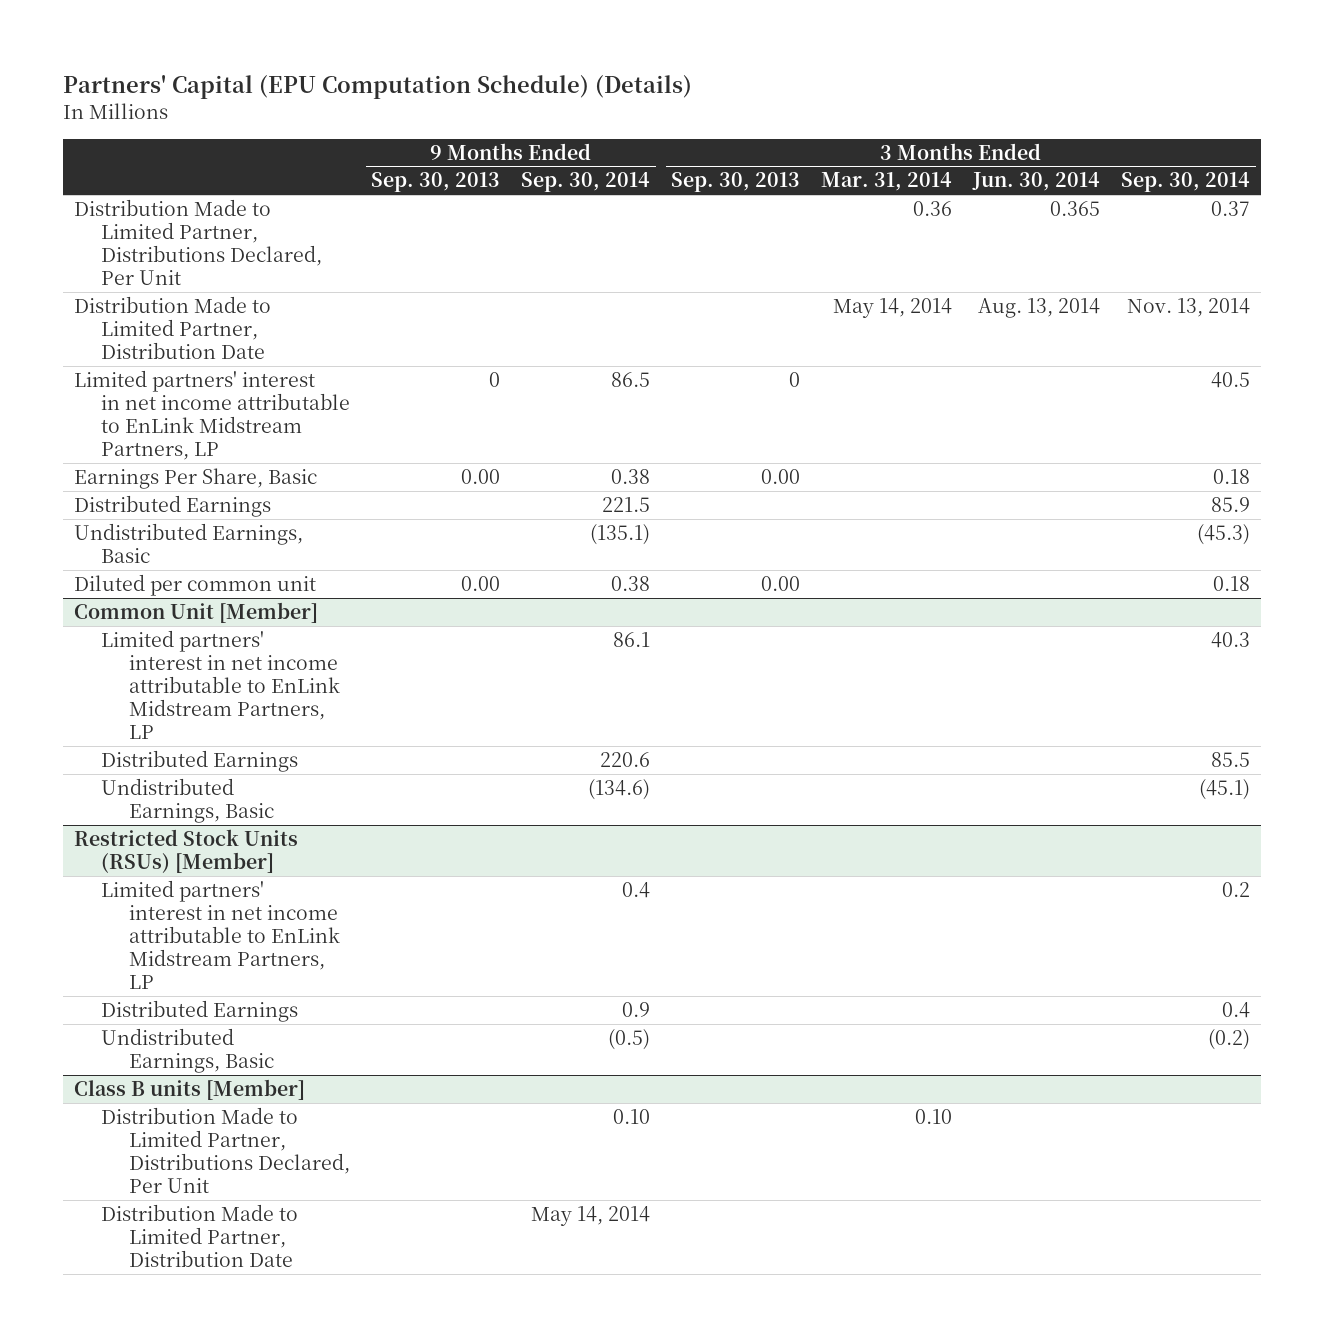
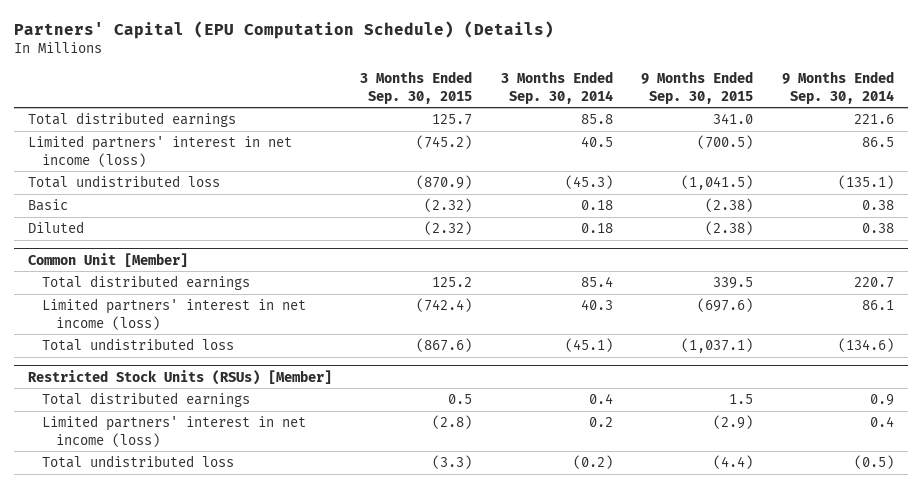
- | 9 Months Ended Sep. 30, 2013 | 9 Months Ended Sep. 30, 2014 | 3 Months Ended Sep. 30, 2013 | 3 Months Ended Mar. 31, 2014 | 3 Months Ended Jun. 30, 2014 | 3 Months Ended Sep. 30, 2014
+ | 3 Months Ended Sep. 30, 2015 | 3 Months Ended Sep. 30, 2014 | 9 Months Ended Sep. 30, 2015 | 9 Months Ended Sep. 30, 2014
- Distribution Made to Limited Partner, Distributions Declared, Per Unit | | | | 0.36 | 0.365 | 0.37
- Distribution Made to Limited Partner, Distribution Date | | | | May 14, 2014 | Aug. 13, 2014 | Nov. 13, 2014
- Limited partners' interest in net income attributable to EnLink Midstream Partners, LP | 0 | 86.5 | 0 | | | 40.5
- Earnings Per Share, Basic | 0.00 | 0.38 | 0.00 | | | 0.18
- Distributed Earnings | | 221.5 | | | | 85.9
- Undistributed Earnings, Basic | | (135.1) | | | | (45.3)
- Diluted per common unit | 0.00 | 0.38 | 0.00 | | | 0.18
+ Total distributed earnings | 125.7 | 85.8 | 341.0 | 221.6
+ Limited partners' interest in net income (loss) | (745.2) | 40.5 | (700.5) | 86.5
+ Total undistributed loss | (870.9) | (45.3) | (1,041.5) | (135.1)
+ Basic | (2.32) | 0.18 | (2.38) | 0.38
+ Diluted | (2.32) | 0.18 | (2.38) | 0.38
@ Common Unit [Member]
- Limited partners' interest in net income attributable to EnLink Midstream Partners, LP | | 86.1 | | | | 40.3
- Distributed Earnings | | 220.6 | | | | 85.5
- Undistributed Earnings, Basic | | (134.6) | | | | (45.1)
+ Total distributed earnings | 125.2 | 85.4 | 339.5 | 220.7
+ Limited partners' interest in net income (loss) | (742.4) | 40.3 | (697.6) | 86.1
+ Total undistributed loss | (867.6) | (45.1) | (1,037.1) | (134.6)
@ Restricted Stock Units (RSUs) [Member]
- Limited partners' interest in net income attributable to EnLink Midstream Partners, LP | | 0.4 | | | | 0.2
- Distributed Earnings | | 0.9 | | | | 0.4
- Undistributed Earnings, Basic | | (0.5) | | | | (0.2)
- Class B units [Member]
- Distribution Made to Limited Partner, Distributions Declared, Per Unit | | 0.10 | | 0.10 | |
- Distribution Made to Limited Partner, Distribution Date | | May 14, 2014 | | | |
@ Restricted Stock Units (RSUs) [Member]
+ Total distributed earnings | 0.5 | 0.4 | 1.5 | 0.9
+ Limited partners' interest in net income (loss) | (2.8) | 0.2 | (2.9) | 0.4
+ Total undistributed loss | (3.3) | (0.2) | (4.4) | (0.5)

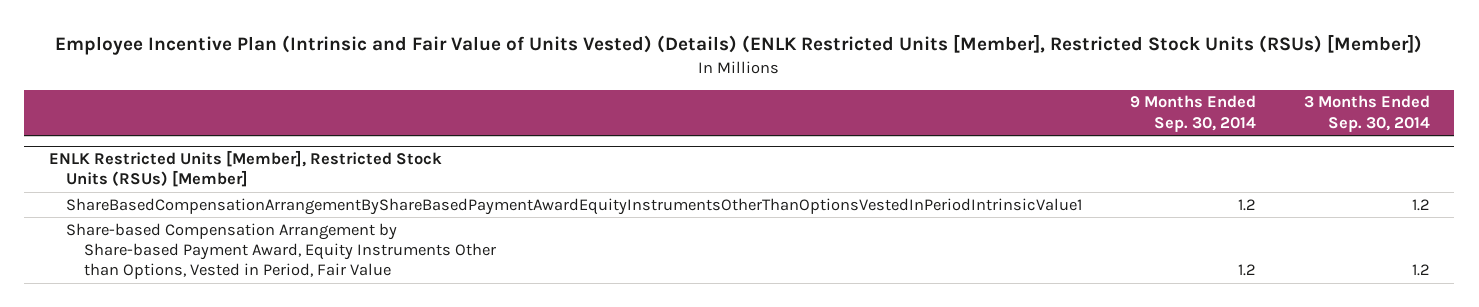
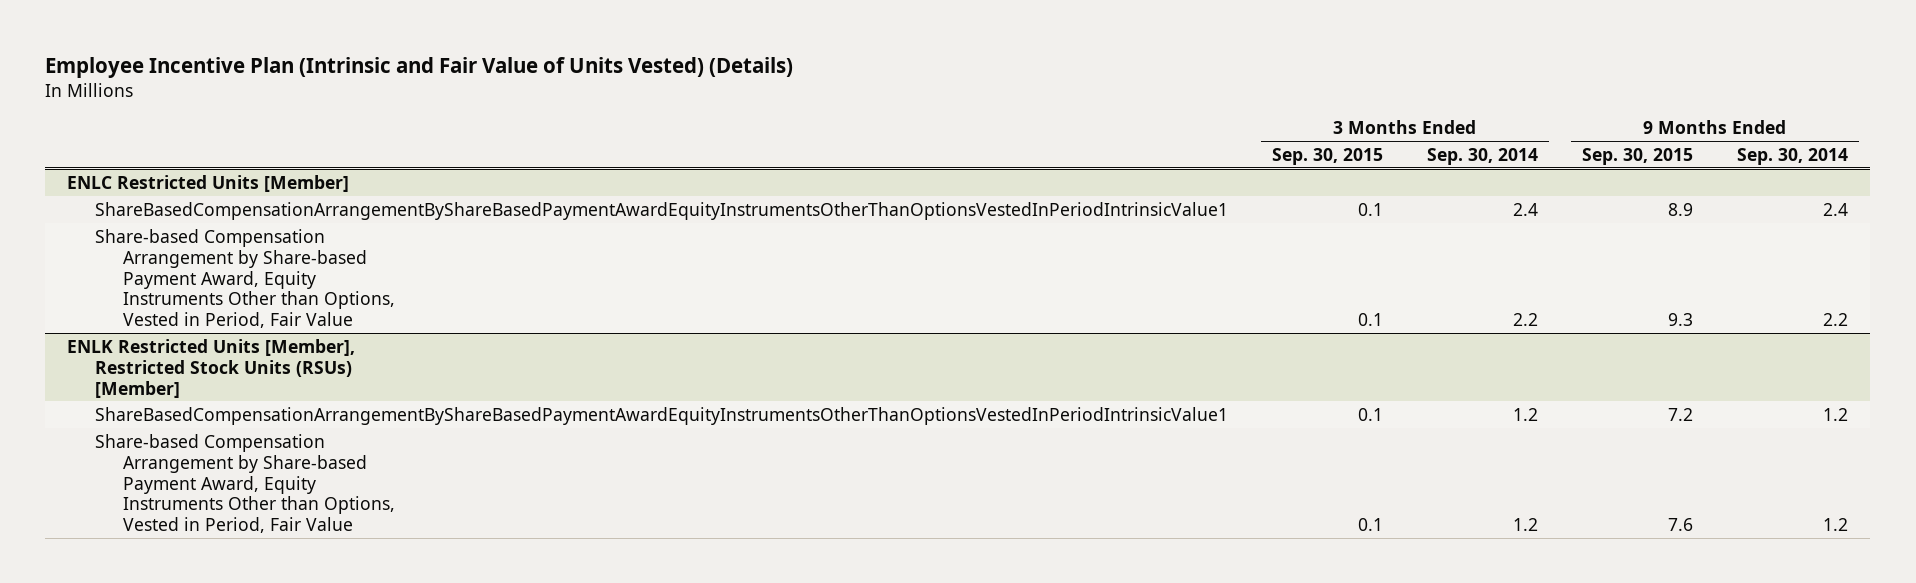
- Employee Incentive Plan (Intrinsic and Fair Value of Units Vested) (Details) (ENLK Restricted Units [Member], Restricted Stock Units (RSUs) [Member])
+ Employee Incentive Plan (Intrinsic and Fair Value of Units Vested) (Details)
- | 9 Months Ended Sep. 30, 2014 | 3 Months Ended Sep. 30, 2014
+ | 3 Months Ended Sep. 30, 2015 | 3 Months Ended Sep. 30, 2014 | 9 Months Ended Sep. 30, 2015 | 9 Months Ended Sep. 30, 2014
+ ENLC Restricted Units [Member]
+ ShareBasedCompensationArrangementByShareBasedPaymentAwardEquityInstrumentsOtherThanOptionsVestedInPeriodIntrinsicValue1 | 0.1 | 2.4 | 8.9 | 2.4
+ Share-based Compensation Arrangement by Share-based Payment Award, Equity Instruments Other than Options, Vested in Period, Fair Value | 0.1 | 2.2 | 9.3 | 2.2

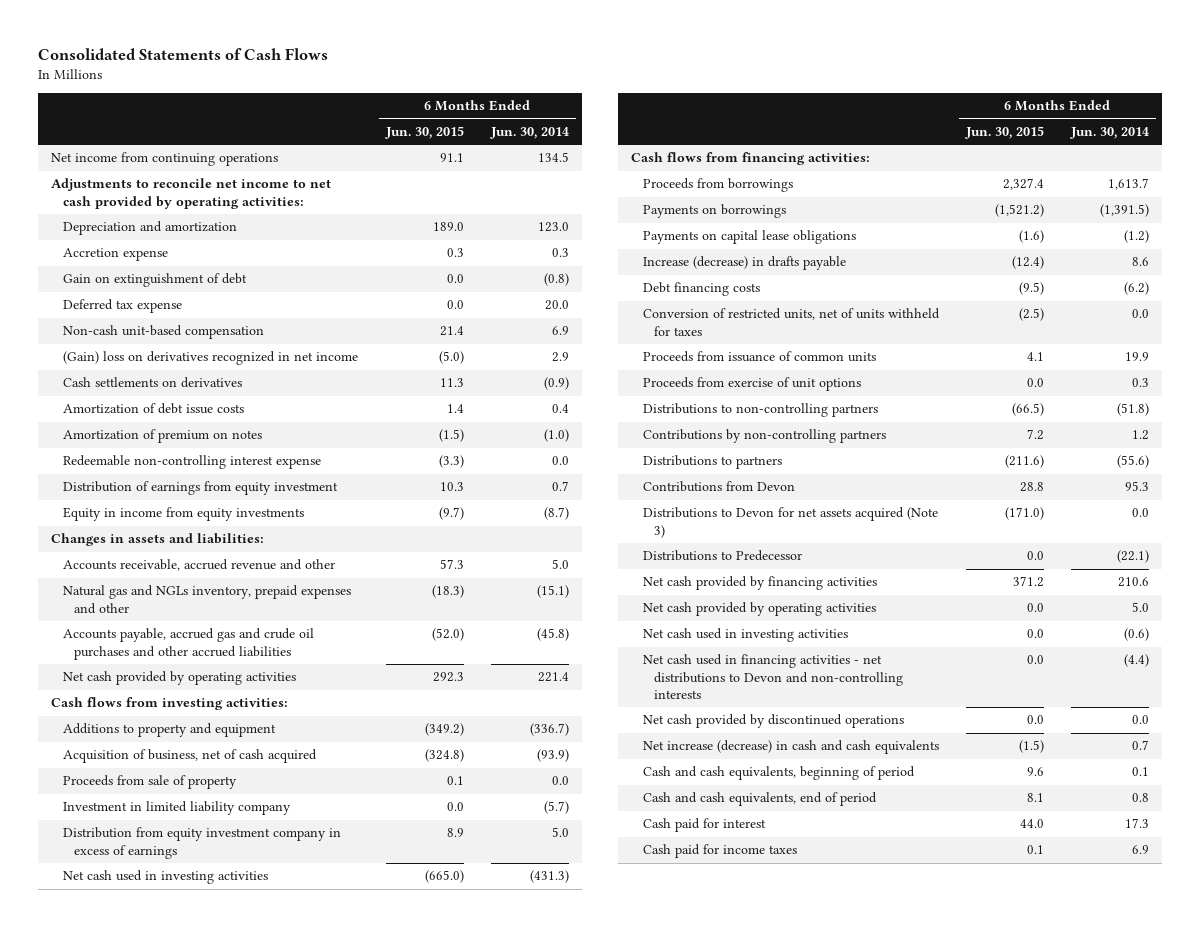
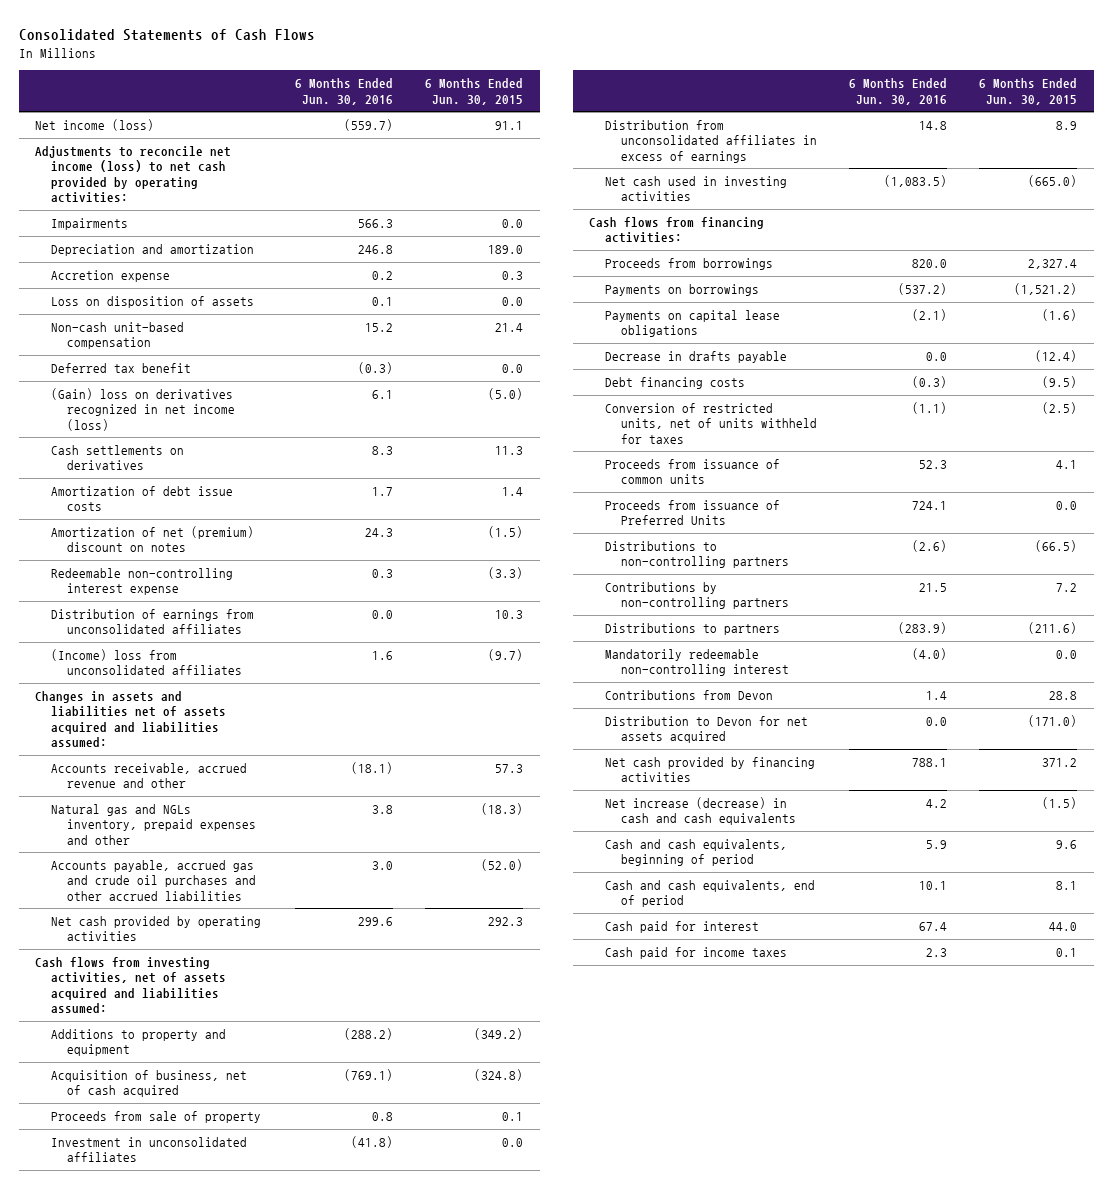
- | 6 Months Ended Jun. 30, 2015 | 6 Months Ended Jun. 30, 2014
+ | 6 Months Ended Jun. 30, 2016 | 6 Months Ended Jun. 30, 2015
- Net income from continuing operations | 91.1 | 134.5
- Adjustments to reconcile net income to net cash provided by operating activities:
+ Net income (loss) | (559.7) | 91.1
+ Adjustments to reconcile net income (loss) to net cash provided by operating activities:
+ Impairments | 566.3 | 0.0
- Gain on extinguishment of debt | 0.0 | (0.8)
- Deferred tax expense | 0.0 | 20.0
+ Loss on disposition of assets | 0.1 | 0.0
- (Gain) loss on derivatives recognized in net income | (5.0) | 2.9
+ Deferred tax benefit | (0.3) | 0.0
+ (Gain) loss on derivatives recognized in net income (loss) | 6.1 | (5.0)
- Amortization of premium on notes | (1.5) | (1.0)
+ Amortization of net (premium) discount on notes | 24.3 | (1.5)
- Distribution of earnings from equity investment | 10.3 | 0.7
- Equity in income from equity investments | (9.7) | (8.7)
- Changes in assets and liabilities:
+ Distribution of earnings from unconsolidated affiliates | 0.0 | 10.3
+ (Income) loss from unconsolidated affiliates | 1.6 | (9.7)
+ Changes in assets and liabilities net of assets acquired and liabilities assumed:
- Cash flows from investing activities:
+ Cash flows from investing activities, net of assets acquired and liabilities assumed:
- Investment in limited liability company | 0.0 | (5.7)
- Distribution from equity investment company in excess of earnings | 8.9 | 5.0
+ Investment in unconsolidated affiliates | (41.8) | 0.0
+ Distribution from unconsolidated affiliates in excess of earnings | 14.8 | 8.9
- Increase (decrease) in drafts payable | (12.4) | 8.6
+ Decrease in drafts payable | 0.0 | (12.4)
- Proceeds from exercise of unit options | 0.0 | 0.3
+ Proceeds from issuance of Preferred Units | 724.1 | 0.0
+ Mandatorily redeemable non-controlling interest | (4.0) | 0.0
- Distributions to Devon for net assets acquired (Note 3) | (171.0) | 0.0
- Distributions to Predecessor | 0.0 | (22.1)
+ Distribution to Devon for net assets acquired | 0.0 | (171.0)
- Net cash provided by operating activities | 0.0 | 5.0
- Net cash used in investing activities | 0.0 | (0.6)
- Net cash used in financing activities - net distributions to Devon and non-controlling interests | 0.0 | (4.4)
- Net cash provided by discontinued operations | 0.0 | 0.0

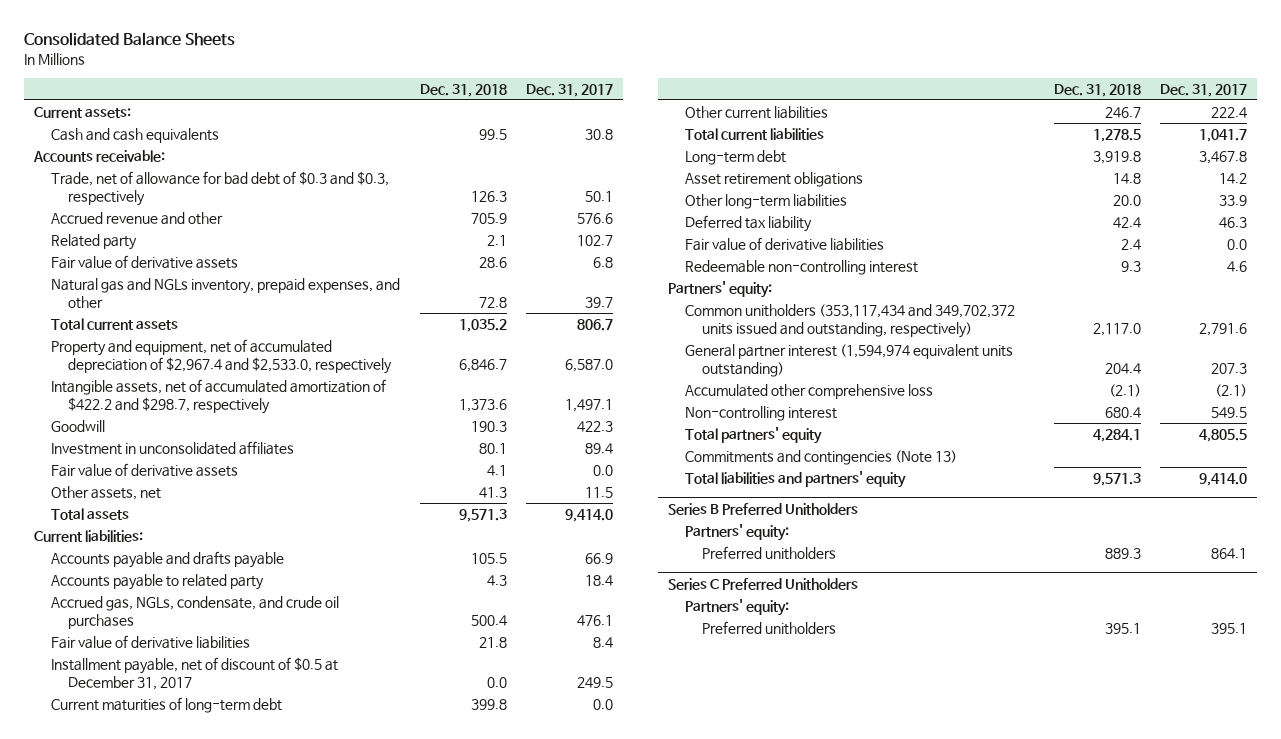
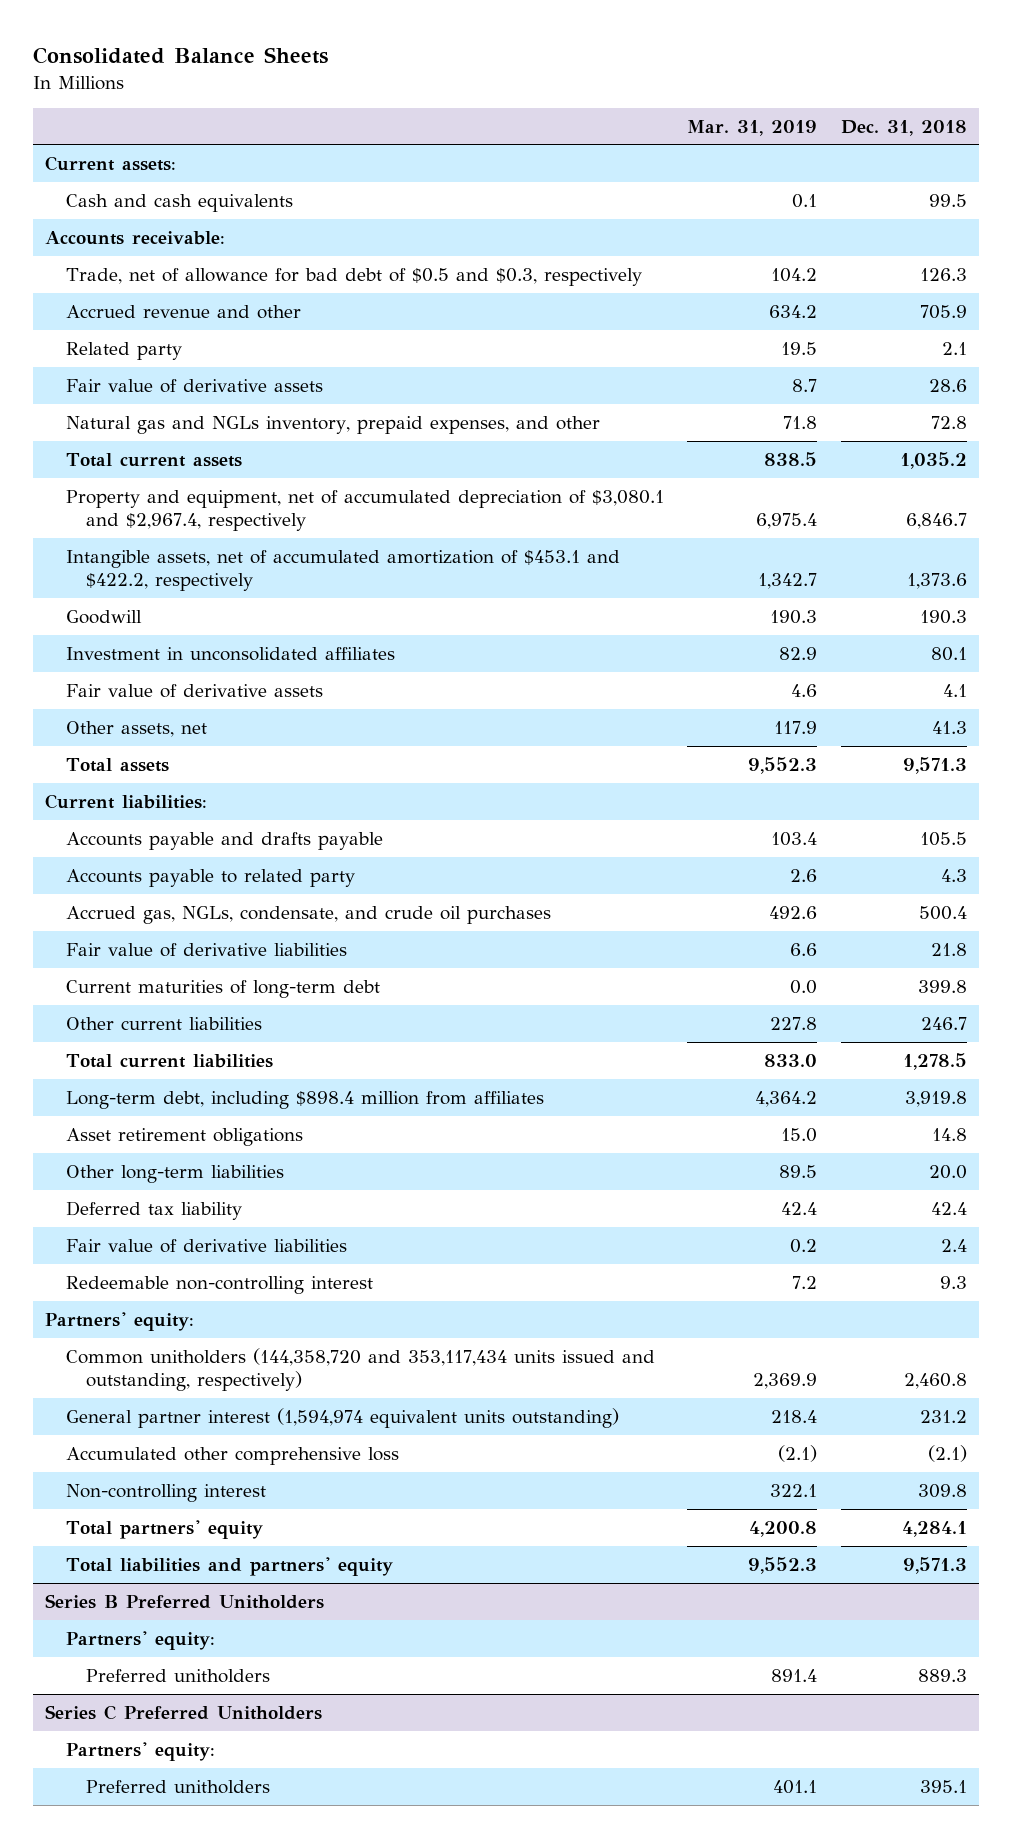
- | Dec. 31, 2018 | Dec. 31, 2017
+ | Mar. 31, 2019 | Dec. 31, 2018
- Trade, net of allowance for bad debt of $0.3 and $0.3, respectively | 126.3 | 50.1
+ Trade, net of allowance for bad debt of $0.5 and $0.3, respectively | 104.2 | 126.3
- Property and equipment, net of accumulated depreciation of $2,967.4 and $2,533.0, respectively | 6,846.7 | 6,587.0
- Intangible assets, net of accumulated amortization of $422.2 and $298.7, respectively | 1,373.6 | 1,497.1
+ Property and equipment, net of accumulated depreciation of $3,080.1 and $2,967.4, respectively | 6,975.4 | 6,846.7
+ Intangible assets, net of accumulated amortization of $453.1 and $422.2, respectively | 1,342.7 | 1,373.6
- Installment payable, net of discount of $0.5 at December 31, 2017 | 0.0 | 249.5
- Long-term debt | 3,919.8 | 3,467.8
+ Long-term debt, including $898.4 million from affiliates | 4,364.2 | 3,919.8
- Common unitholders (353,117,434 and 349,702,372 units issued and outstanding, respectively) | 2,117.0 | 2,791.6
- General partner interest (1,594,974 equivalent units outstanding) | 204.4 | 207.3
+ Common unitholders (144,358,720 and 353,117,434 units issued and outstanding, respectively) | 2,369.9 | 2,460.8
+ General partner interest (1,594,974 equivalent units outstanding) | 218.4 | 231.2
- Non-controlling interest | 680.4 | 549.5
+ Non-controlling interest | 322.1 | 309.8
- Commitments and contingencies (Note 13)

